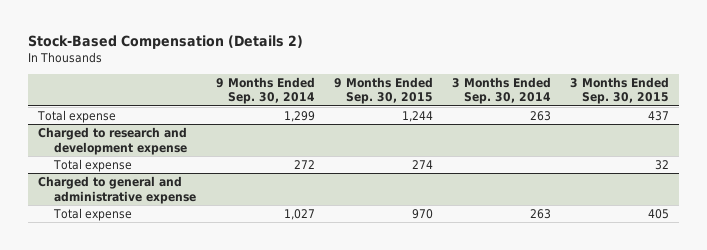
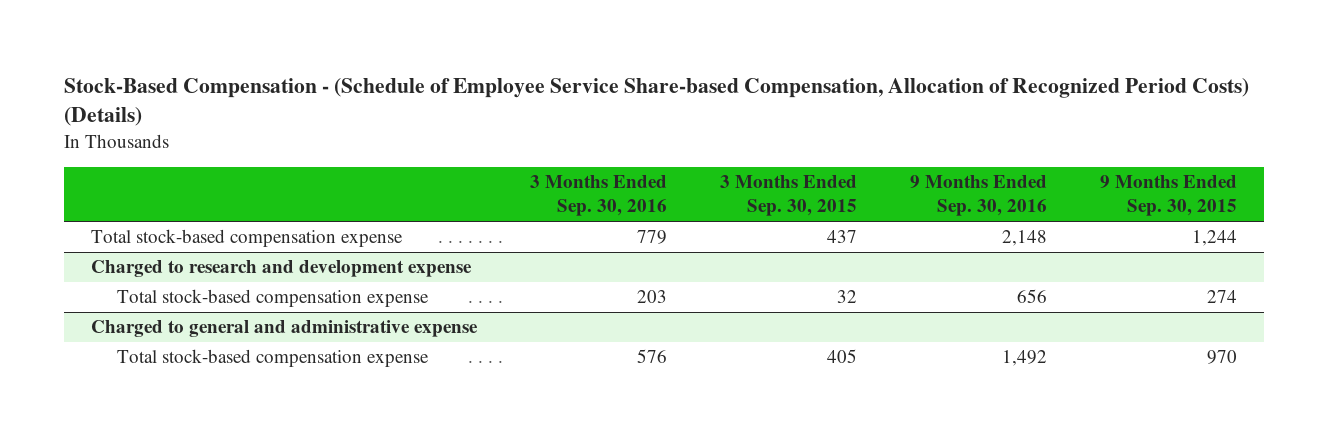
- Stock-Based Compensation (Details 2)
+ Stock-Based Compensation - (Schedule of Employee Service Share-based Compensation, Allocation of Recognized Period Costs) (Details)
- | 9 Months Ended Sep. 30, 2014 | 9 Months Ended Sep. 30, 2015 | 3 Months Ended Sep. 30, 2014 | 3 Months Ended Sep. 30, 2015
+ | 3 Months Ended Sep. 30, 2016 | 3 Months Ended Sep. 30, 2015 | 9 Months Ended Sep. 30, 2016 | 9 Months Ended Sep. 30, 2015
- Total expense | 1,299 | 1,244 | 263 | 437
+ Total stock-based compensation expense | 779 | 437 | 2,148 | 1,244
@ Charged to research and development expense
- Total expense | 272 | 274 | | 32
+ Total stock-based compensation expense | 203 | 32 | 656 | 274
@ Charged to general and administrative expense
- Total expense | 1,027 | 970 | 263 | 405
+ Total stock-based compensation expense | 576 | 405 | 1,492 | 970

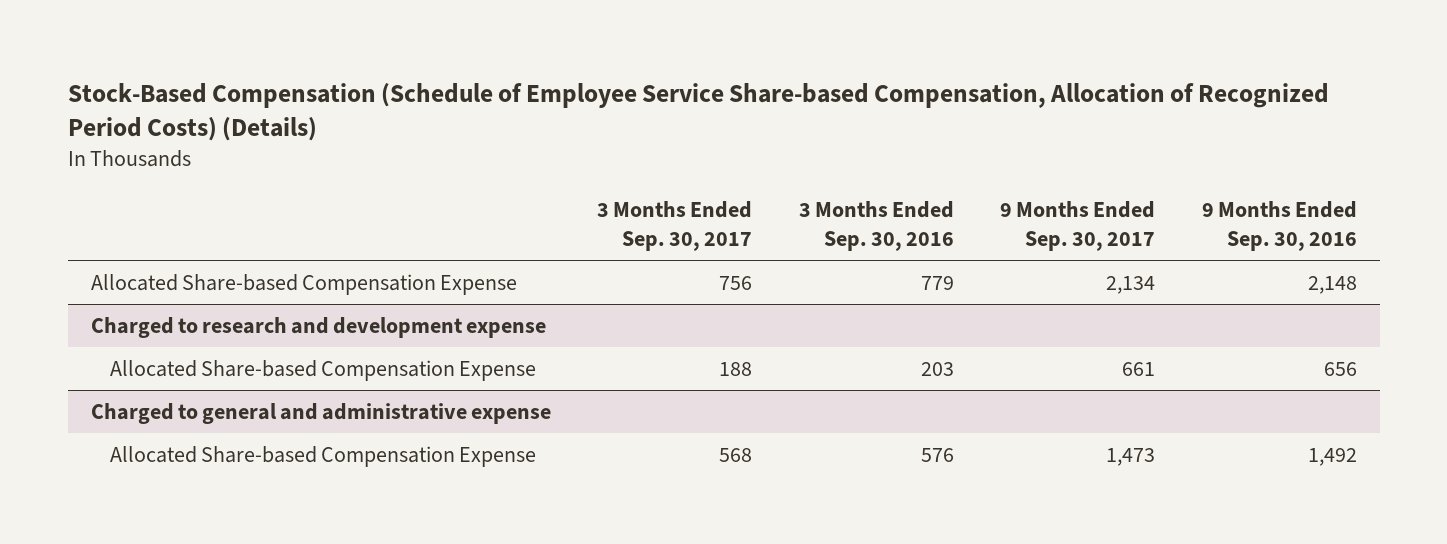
- Stock-Based Compensation - (Schedule of Employee Service Share-based Compensation, Allocation of Recognized Period Costs) (Details)
+ Stock-Based Compensation (Schedule of Employee Service Share-based Compensation, Allocation of Recognized Period Costs) (Details)
- | 3 Months Ended Sep. 30, 2016 | 3 Months Ended Sep. 30, 2015 | 9 Months Ended Sep. 30, 2016 | 9 Months Ended Sep. 30, 2015
+ | 3 Months Ended Sep. 30, 2017 | 3 Months Ended Sep. 30, 2016 | 9 Months Ended Sep. 30, 2017 | 9 Months Ended Sep. 30, 2016
- Total stock-based compensation expense | 779 | 437 | 2,148 | 1,244
+ Allocated Share-based Compensation Expense | 756 | 779 | 2,134 | 2,148
@ Charged to research and development expense
- Total stock-based compensation expense | 203 | 32 | 656 | 274
+ Allocated Share-based Compensation Expense | 188 | 203 | 661 | 656
@ Charged to general and administrative expense
- Total stock-based compensation expense | 576 | 405 | 1,492 | 970
+ Allocated Share-based Compensation Expense | 568 | 576 | 1,473 | 1,492

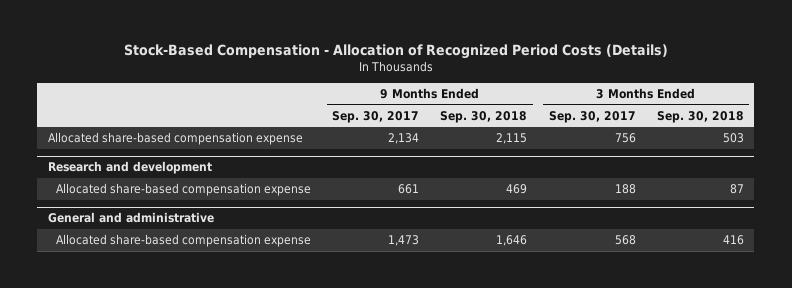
- Stock-Based Compensation (Schedule of Employee Service Share-based Compensation, Allocation of Recognized Period Costs) (Details)
+ Stock-Based Compensation - Allocation of Recognized Period Costs (Details)
- | 3 Months Ended Sep. 30, 2017 | 3 Months Ended Sep. 30, 2016 | 9 Months Ended Sep. 30, 2017 | 9 Months Ended Sep. 30, 2016
+ | 9 Months Ended Sep. 30, 2017 | 9 Months Ended Sep. 30, 2018 | 3 Months Ended Sep. 30, 2017 | 3 Months Ended Sep. 30, 2018
- Allocated Share-based Compensation Expense | 756 | 779 | 2,134 | 2,148
- Charged to research and development expense
- Allocated Share-based Compensation Expense | 188 | 203 | 661 | 656
- Charged to general and administrative expense
- Allocated Share-based Compensation Expense | 568 | 576 | 1,473 | 1,492
+ Allocated share-based compensation expense | 2,134 | 2,115 | 756 | 503
+ Research and development
+ Allocated share-based compensation expense | 661 | 469 | 188 | 87
+ General and administrative
+ Allocated share-based compensation expense | 1,473 | 1,646 | 568 | 416

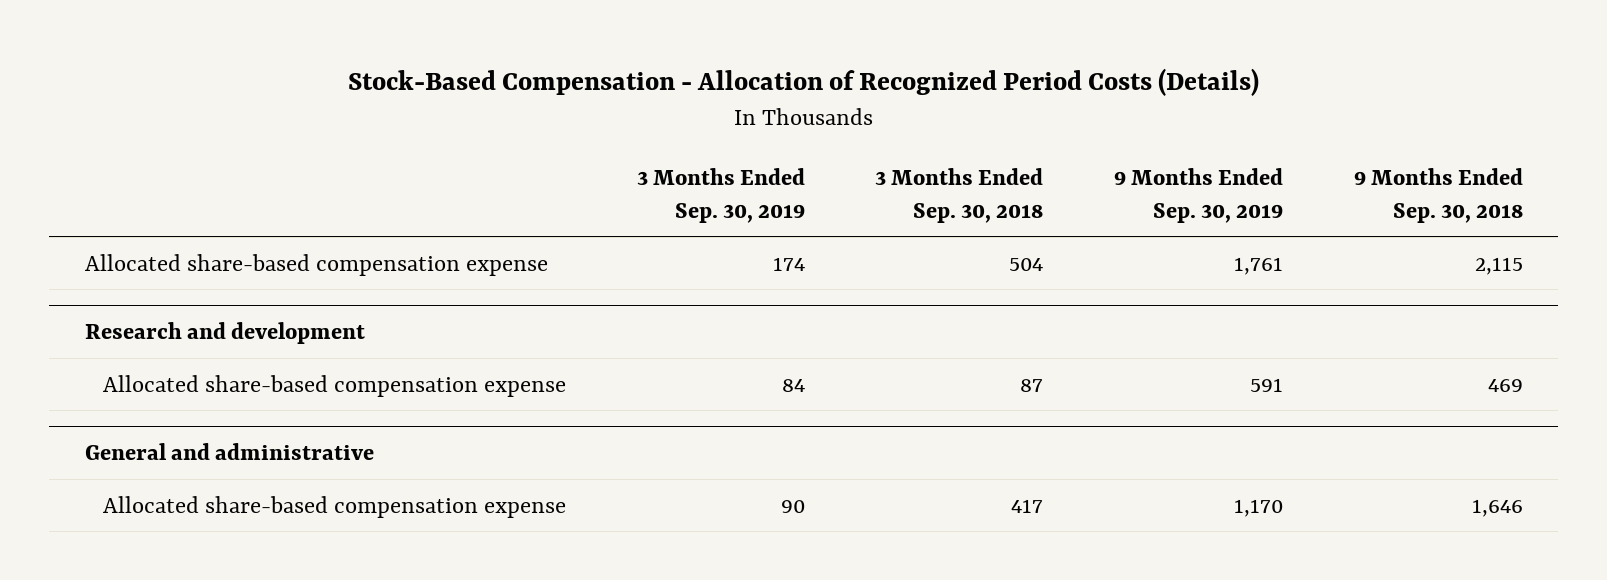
- | 9 Months Ended Sep. 30, 2017 | 9 Months Ended Sep. 30, 2018 | 3 Months Ended Sep. 30, 2017 | 3 Months Ended Sep. 30, 2018
+ | 3 Months Ended Sep. 30, 2019 | 3 Months Ended Sep. 30, 2018 | 9 Months Ended Sep. 30, 2019 | 9 Months Ended Sep. 30, 2018
- Allocated share-based compensation expense | 2,134 | 2,115 | 756 | 503
+ Allocated share-based compensation expense | 174 | 504 | 1,761 | 2,115
@ General and administrative
- Allocated share-based compensation expense | 1,473 | 1,646 | 568 | 416
+ Allocated share-based compensation expense | 90 | 417 | 1,170 | 1,646

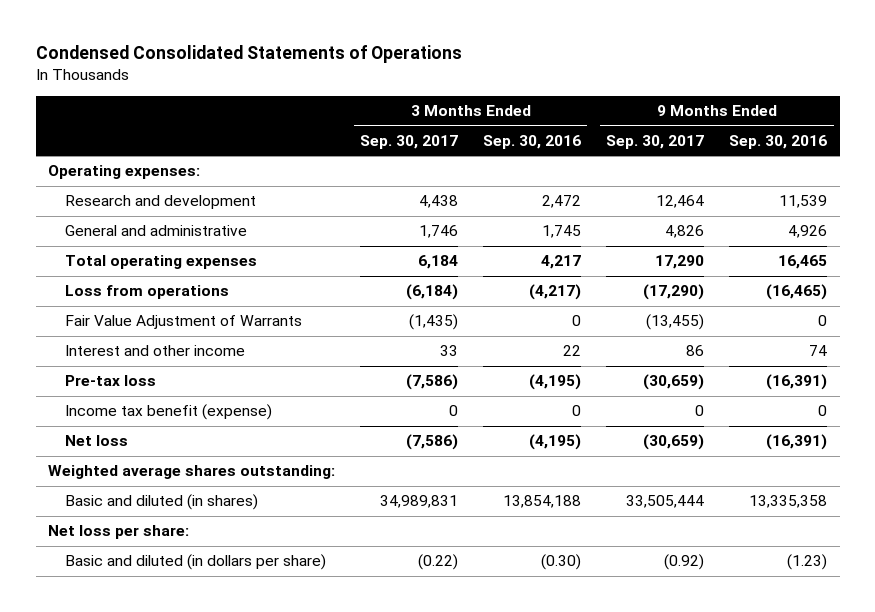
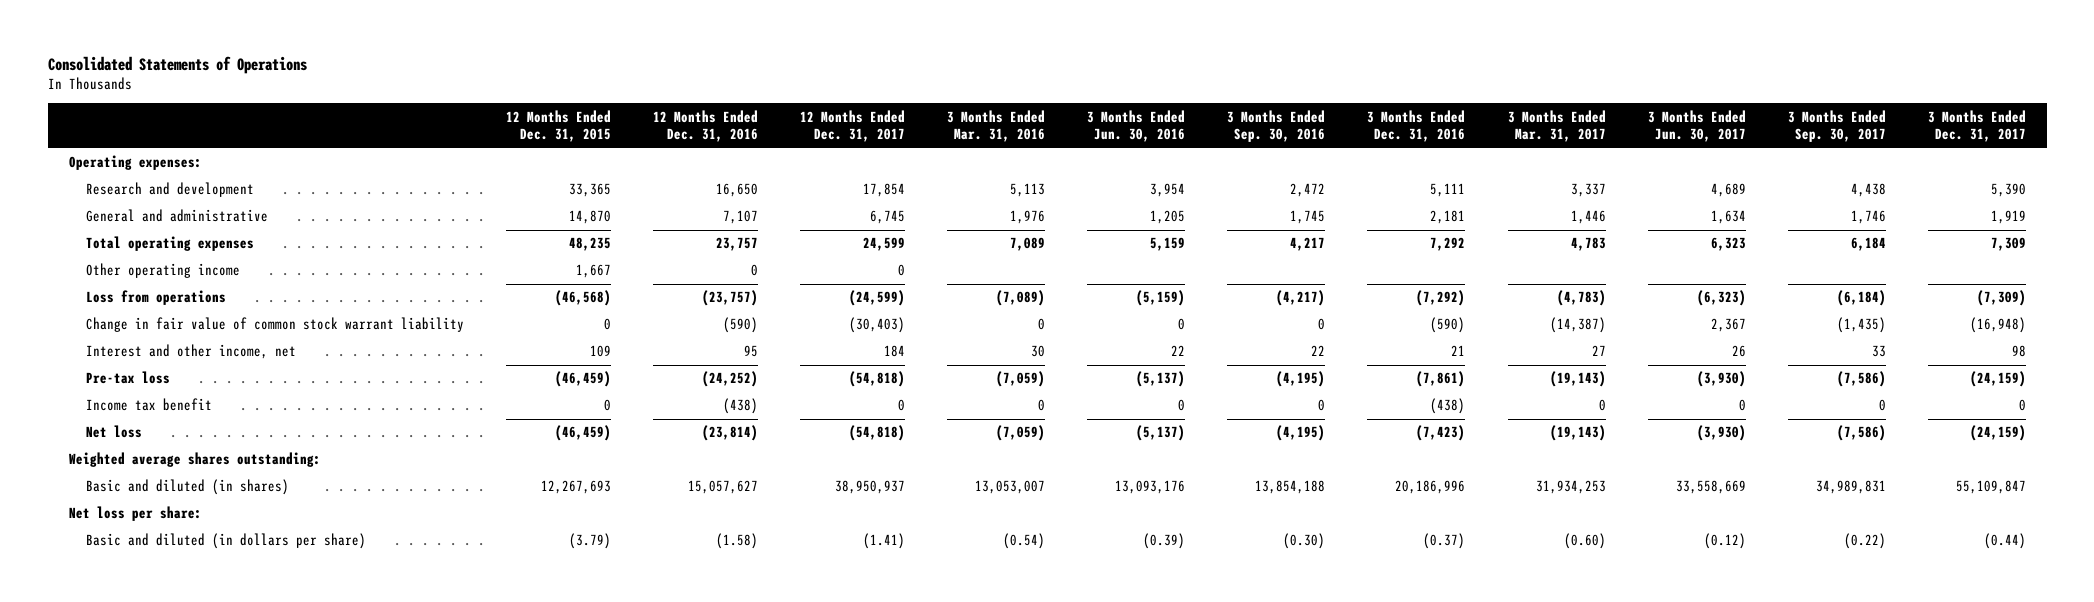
- Condensed Consolidated Statements of Operations
+ Consolidated Statements of Operations
- | 3 Months Ended Sep. 30, 2017 | 3 Months Ended Sep. 30, 2016 | 9 Months Ended Sep. 30, 2017 | 9 Months Ended Sep. 30, 2016
+ | 12 Months Ended Dec. 31, 2015 | 12 Months Ended Dec. 31, 2016 | 12 Months Ended Dec. 31, 2017 | 3 Months Ended Mar. 31, 2016 | 3 Months Ended Jun. 30, 2016 | 3 Months Ended Sep. 30, 2016 | 3 Months Ended Dec. 31, 2016 | 3 Months Ended Mar. 31, 2017 | 3 Months Ended Jun. 30, 2017 | 3 Months Ended Sep. 30, 2017 | 3 Months Ended Dec. 31, 2017
+ Other operating income | 1,667 | 0 | 0 | | | | | | | |
- Fair Value Adjustment of Warrants | (1,435) | 0 | (13,455) | 0
- Interest and other income | 33 | 22 | 86 | 74
+ Change in fair value of common stock warrant liability | 0 | (590) | (30,403) | 0 | 0 | 0 | (590) | (14,387) | 2,367 | (1,435) | (16,948)
+ Interest and other income, net | 109 | 95 | 184 | 30 | 22 | 22 | 21 | 27 | 26 | 33 | 98
- Income tax benefit (expense) | 0 | 0 | 0 | 0
+ Income tax benefit | 0 | (438) | 0 | 0 | 0 | 0 | (438) | 0 | 0 | 0 | 0

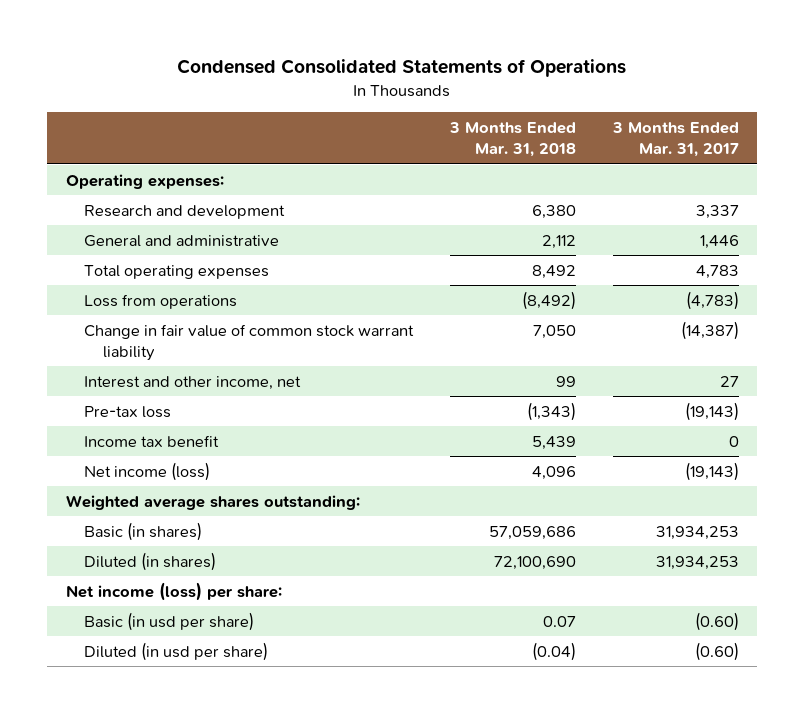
- Consolidated Statements of Operations
+ Condensed Consolidated Statements of Operations
- | 12 Months Ended Dec. 31, 2015 | 12 Months Ended Dec. 31, 2016 | 12 Months Ended Dec. 31, 2017 | 3 Months Ended Mar. 31, 2016 | 3 Months Ended Jun. 30, 2016 | 3 Months Ended Sep. 30, 2016 | 3 Months Ended Dec. 31, 2016 | 3 Months Ended Mar. 31, 2017 | 3 Months Ended Jun. 30, 2017 | 3 Months Ended Sep. 30, 2017 | 3 Months Ended Dec. 31, 2017
+ | 3 Months Ended Mar. 31, 2018 | 3 Months Ended Mar. 31, 2017
- Other operating income | 1,667 | 0 | 0 | | | | | | | |
- Net loss | (46,459) | (23,814) | (54,818) | (7,059) | (5,137) | (4,195) | (7,423) | (19,143) | (3,930) | (7,586) | (24,159)
+ Net income (loss) | 4,096 | (19,143)
- Basic and diluted (in shares) | 12,267,693 | 15,057,627 | 38,950,937 | 13,053,007 | 13,093,176 | 13,854,188 | 20,186,996 | 31,934,253 | 33,558,669 | 34,989,831 | 55,109,847
- Net loss per share:
- Basic and diluted (in dollars per share) | (3.79) | (1.58) | (1.41) | (0.54) | (0.39) | (0.30) | (0.37) | (0.60) | (0.12) | (0.22) | (0.44)
+ Basic (in shares) | 57,059,686 | 31,934,253
+ Diluted (in shares) | 72,100,690 | 31,934,253
+ Net income (loss) per share:
+ Basic (in usd per share) | 0.07 | (0.60)
+ Diluted (in usd per share) | (0.04) | (0.60)

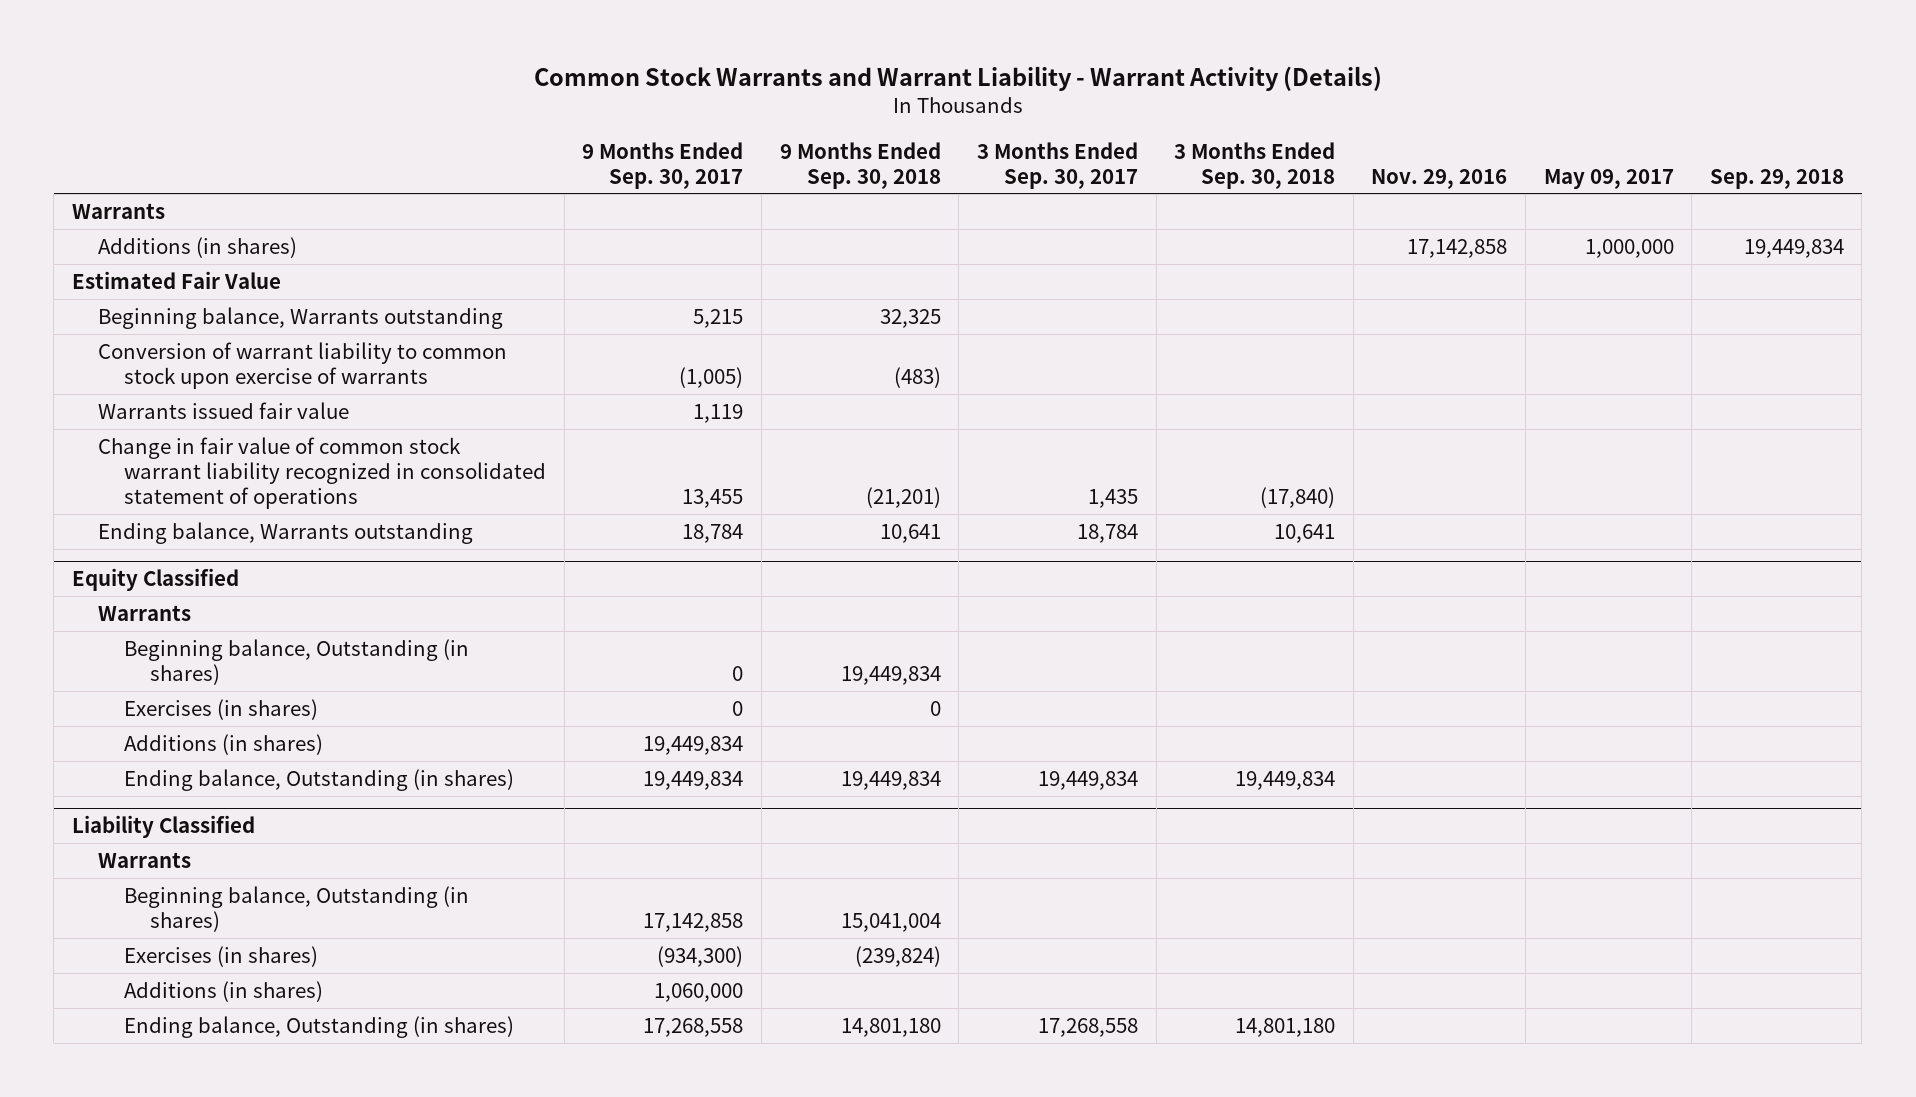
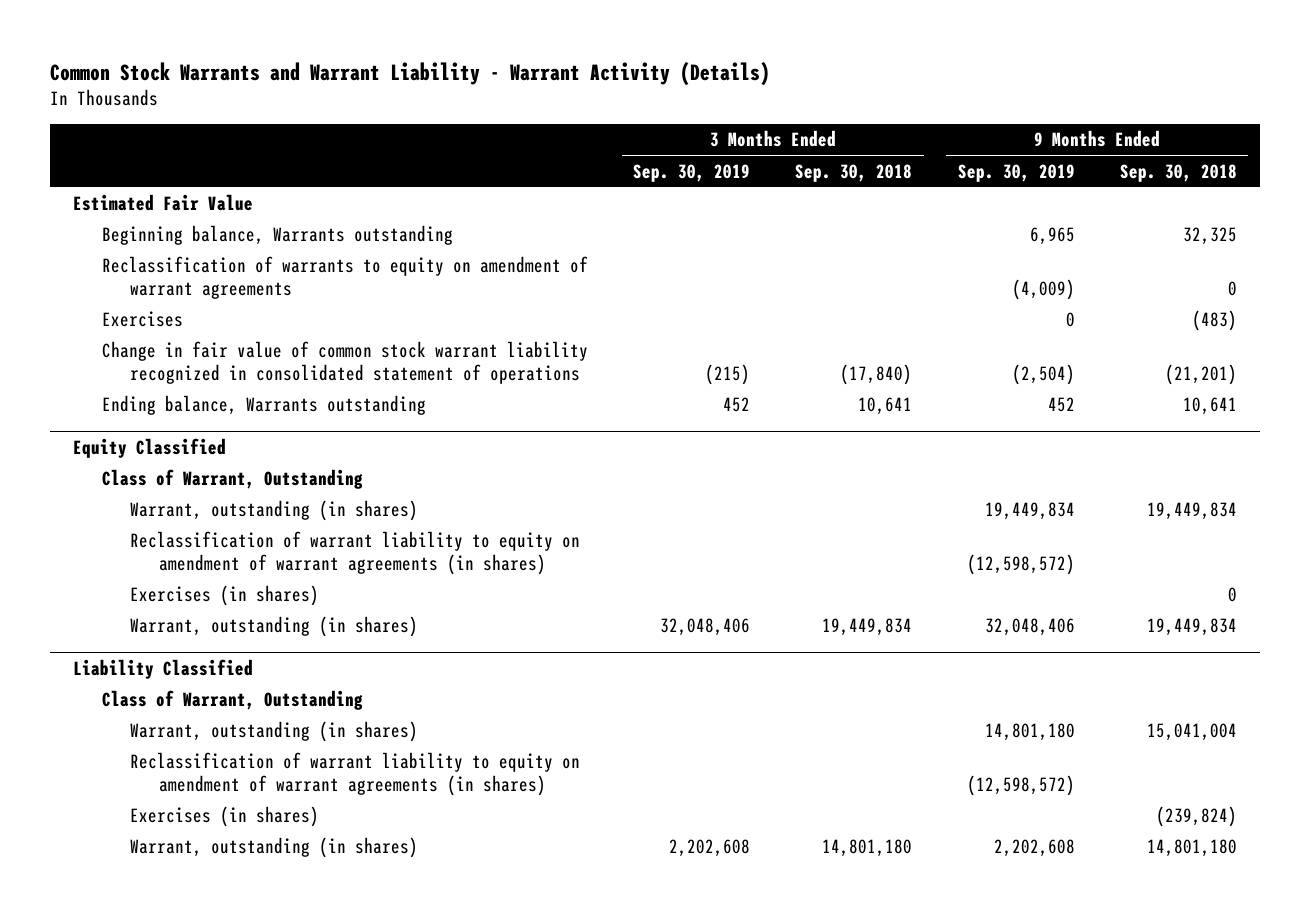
- | 9 Months Ended Sep. 30, 2017 | 9 Months Ended Sep. 30, 2018 | 3 Months Ended Sep. 30, 2017 | 3 Months Ended Sep. 30, 2018 | Nov. 29, 2016 | May 09, 2017 | Sep. 29, 2018
+ | 3 Months Ended Sep. 30, 2019 | 3 Months Ended Sep. 30, 2018 | 9 Months Ended Sep. 30, 2019 | 9 Months Ended Sep. 30, 2018
- Warrants
- Additions (in shares) | | | | | 17,142,858 | 1,000,000 | 19,449,834
- Conversion of warrant liability to common stock upon exercise of warrants | (1,005) | (483) | | | | |
- Warrants issued fair value | 1,119 | | | | | |
+ Reclassification of warrants to equity on amendment of warrant agreements | | | (4,009) | 0
+ Exercises | | | 0 | (483)
@ Equity Classified
- Warrants
- Beginning balance, Outstanding (in shares) | 0 | 19,449,834 | | | | |
+ Class of Warrant, Outstanding
+ Warrant, outstanding (in shares) | | | 19,449,834 | 19,449,834
+ Reclassification of warrant liability to equity on amendment of warrant agreements (in shares) | | | (12,598,572) |
- Additions (in shares) | 19,449,834 | | | | | |
- Ending balance, Outstanding (in shares) | 19,449,834 | 19,449,834 | 19,449,834 | 19,449,834 | | |
+ Warrant, outstanding (in shares) | 32,048,406 | 19,449,834 | 32,048,406 | 19,449,834
@ Liability Classified
- Warrants
- Beginning balance, Outstanding (in shares) | 17,142,858 | 15,041,004 | | | | |
+ Class of Warrant, Outstanding
+ Warrant, outstanding (in shares) | | | 14,801,180 | 15,041,004
+ Reclassification of warrant liability to equity on amendment of warrant agreements (in shares) | | | (12,598,572) |
- Additions (in shares) | 1,060,000 | | | | | |
- Ending balance, Outstanding (in shares) | 17,268,558 | 14,801,180 | 17,268,558 | 14,801,180 | | |
+ Warrant, outstanding (in shares) | 2,202,608 | 14,801,180 | 2,202,608 | 14,801,180

